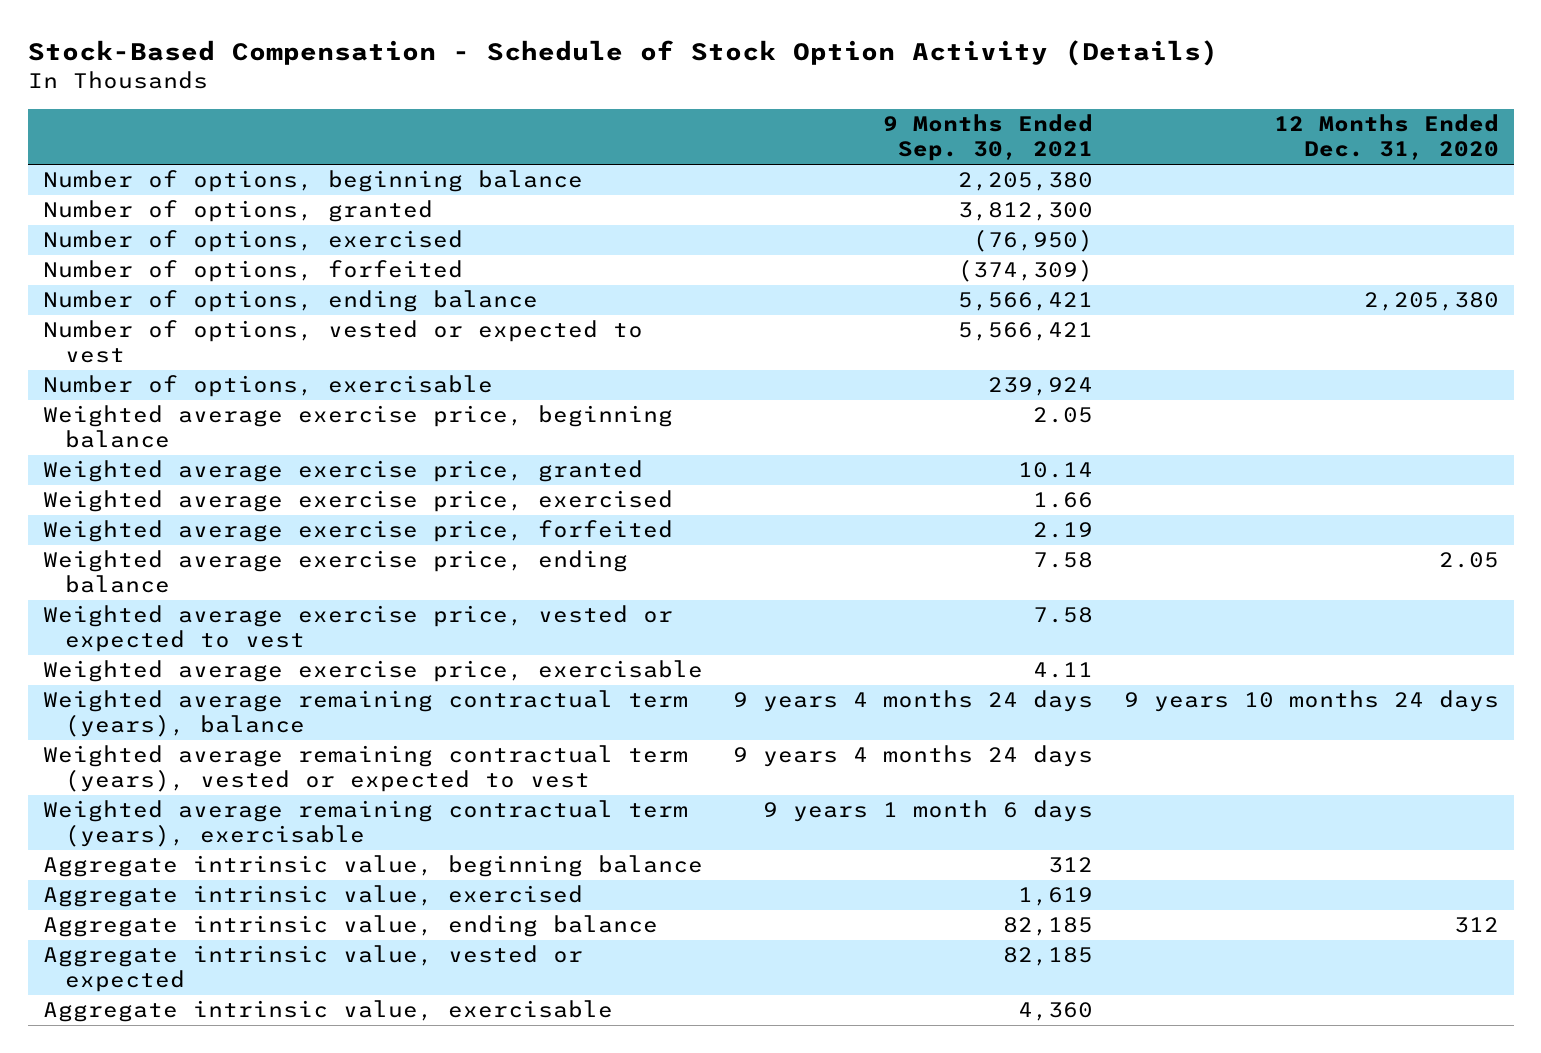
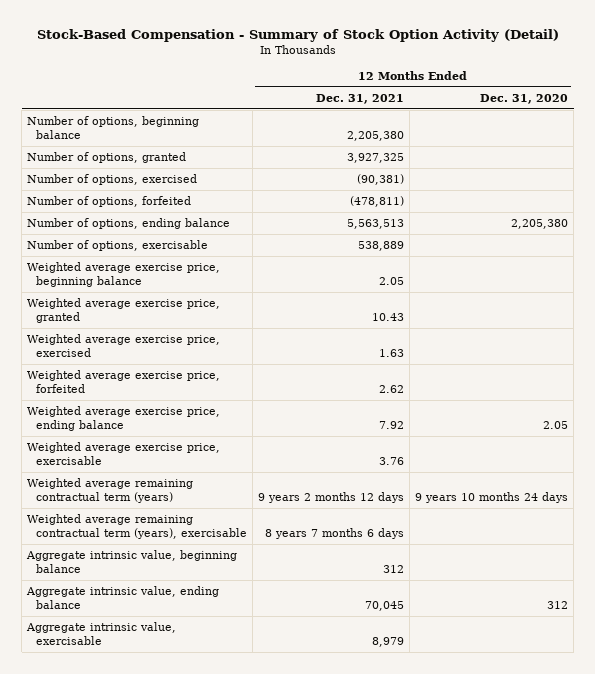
- Stock-Based Compensation - Schedule of Stock Option Activity (Details)
+ Stock-Based Compensation - Summary of Stock Option Activity (Detail)
- | 9 Months Ended Sep. 30, 2021 | 12 Months Ended Dec. 31, 2020
+ | 12 Months Ended Dec. 31, 2021 | 12 Months Ended Dec. 31, 2020
- Number of options, vested or expected to vest | 5,566,421 |
- Weighted average exercise price, vested or expected to vest | 7.58 |
- Weighted average remaining contractual term (years), balance | 9 years 4 months 24 days | 9 years 10 months 24 days
- Weighted average remaining contractual term (years), vested or expected to vest | 9 years 4 months 24 days |
+ Weighted average remaining contractual term (years) | 9 years 2 months 12 days | 9 years 10 months 24 days
- Aggregate intrinsic value, exercised | 1,619 |
- Aggregate intrinsic value, vested or expected | 82,185 |

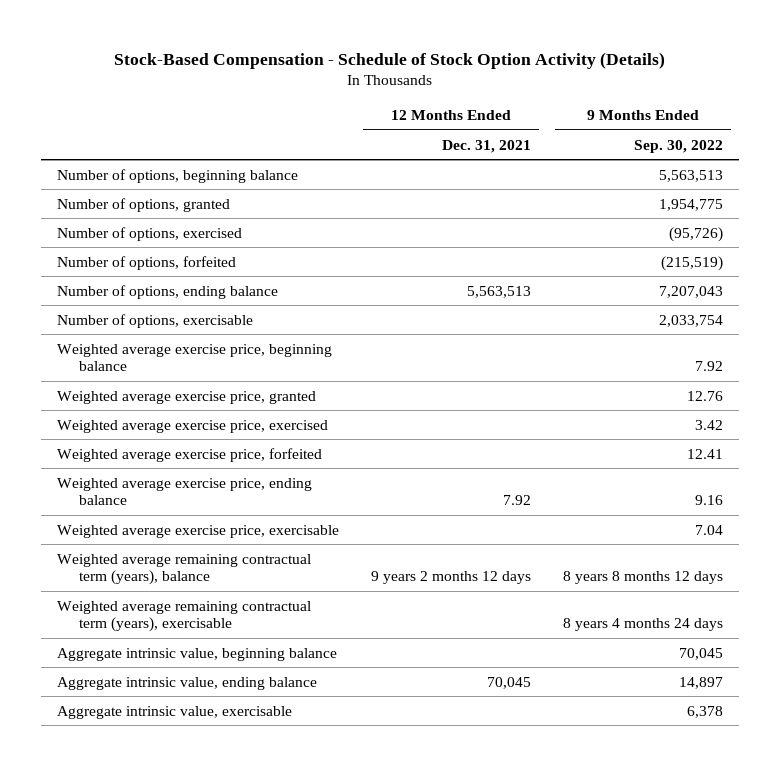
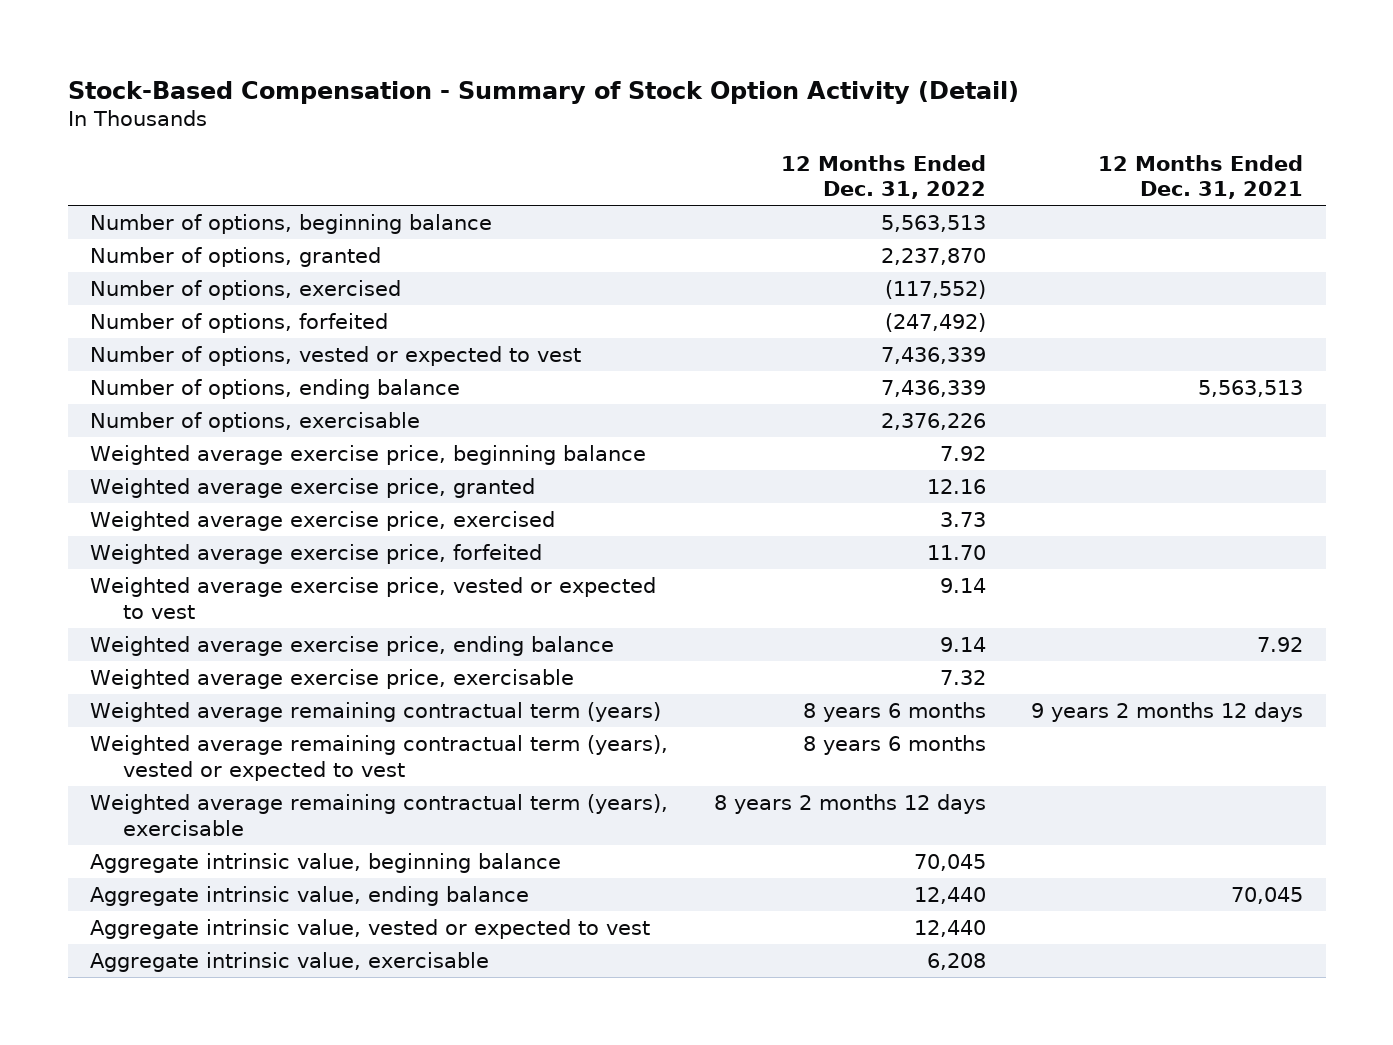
- Stock-Based Compensation - Schedule of Stock Option Activity (Details)
+ Stock-Based Compensation - Summary of Stock Option Activity (Detail)
- | 12 Months Ended Dec. 31, 2021 | 9 Months Ended Sep. 30, 2022
+ | 12 Months Ended Dec. 31, 2022 | 12 Months Ended Dec. 31, 2021
+ Number of options, vested or expected to vest | 7,436,339 |
+ Weighted average exercise price, vested or expected to vest | 9.14 |
- Weighted average remaining contractual term (years), balance | 9 years 2 months 12 days | 8 years 8 months 12 days
+ Weighted average remaining contractual term (years) | 8 years 6 months | 9 years 2 months 12 days
+ Weighted average remaining contractual term (years), vested or expected to vest | 8 years 6 months |
+ Aggregate intrinsic value, vested or expected to vest | 12,440 |

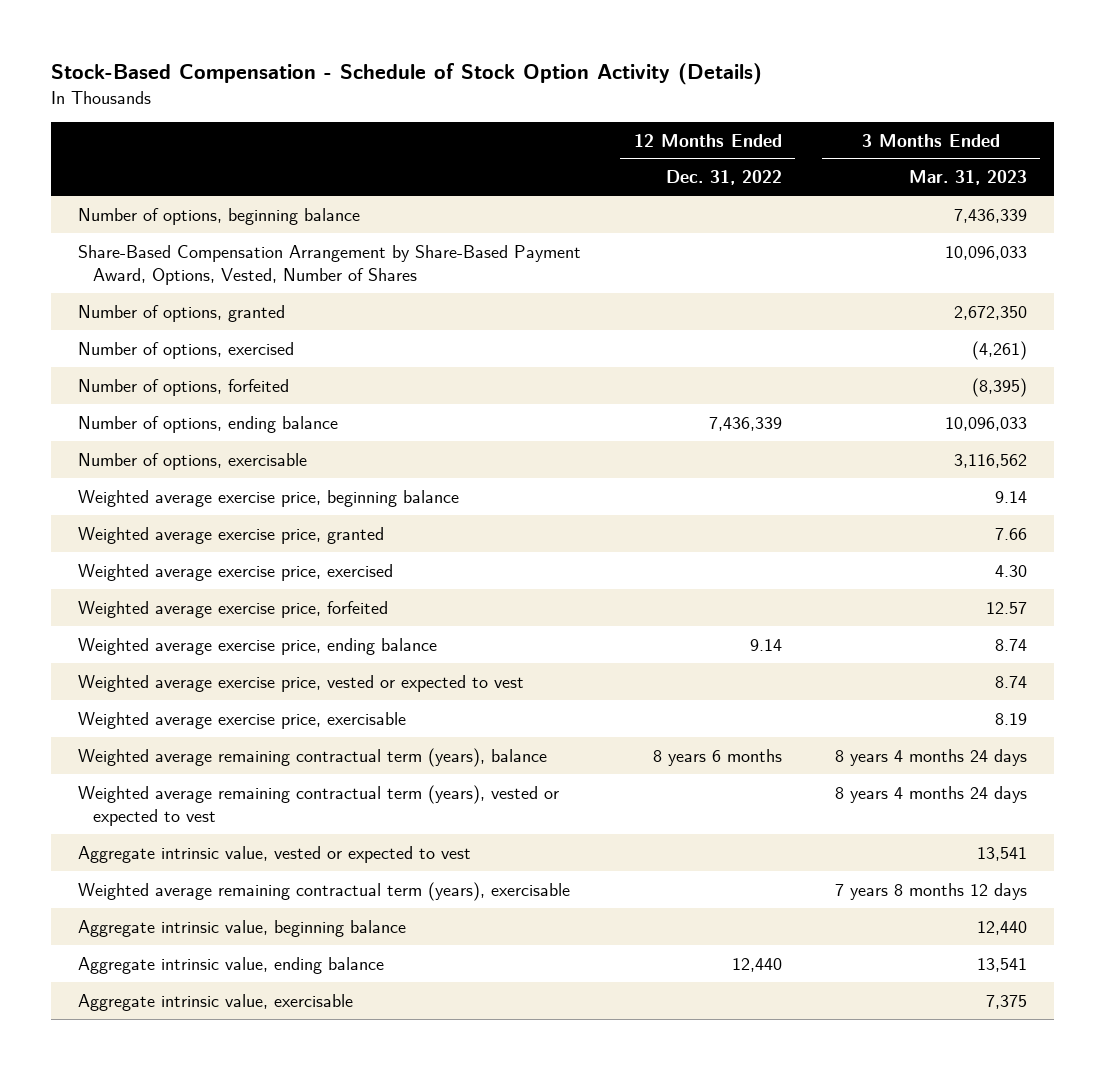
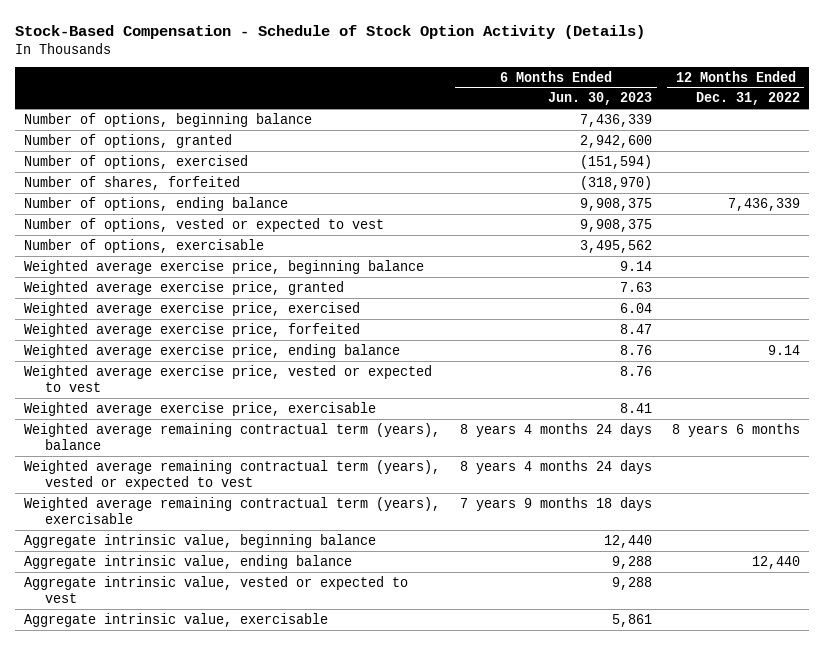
- | 12 Months Ended Dec. 31, 2022 | 3 Months Ended Mar. 31, 2023
+ | 6 Months Ended Jun. 30, 2023 | 12 Months Ended Dec. 31, 2022
- Share-Based Compensation Arrangement by Share-Based Payment Award, Options, Vested, Number of Shares | | 10,096,033
- Number of options, forfeited | | (8,395)
+ Number of shares, forfeited | (318,970) |
+ Number of options, vested or expected to vest | 9,908,375 |
moved down: Aggregate intrinsic value, vested or expected to vest | 9,288 |

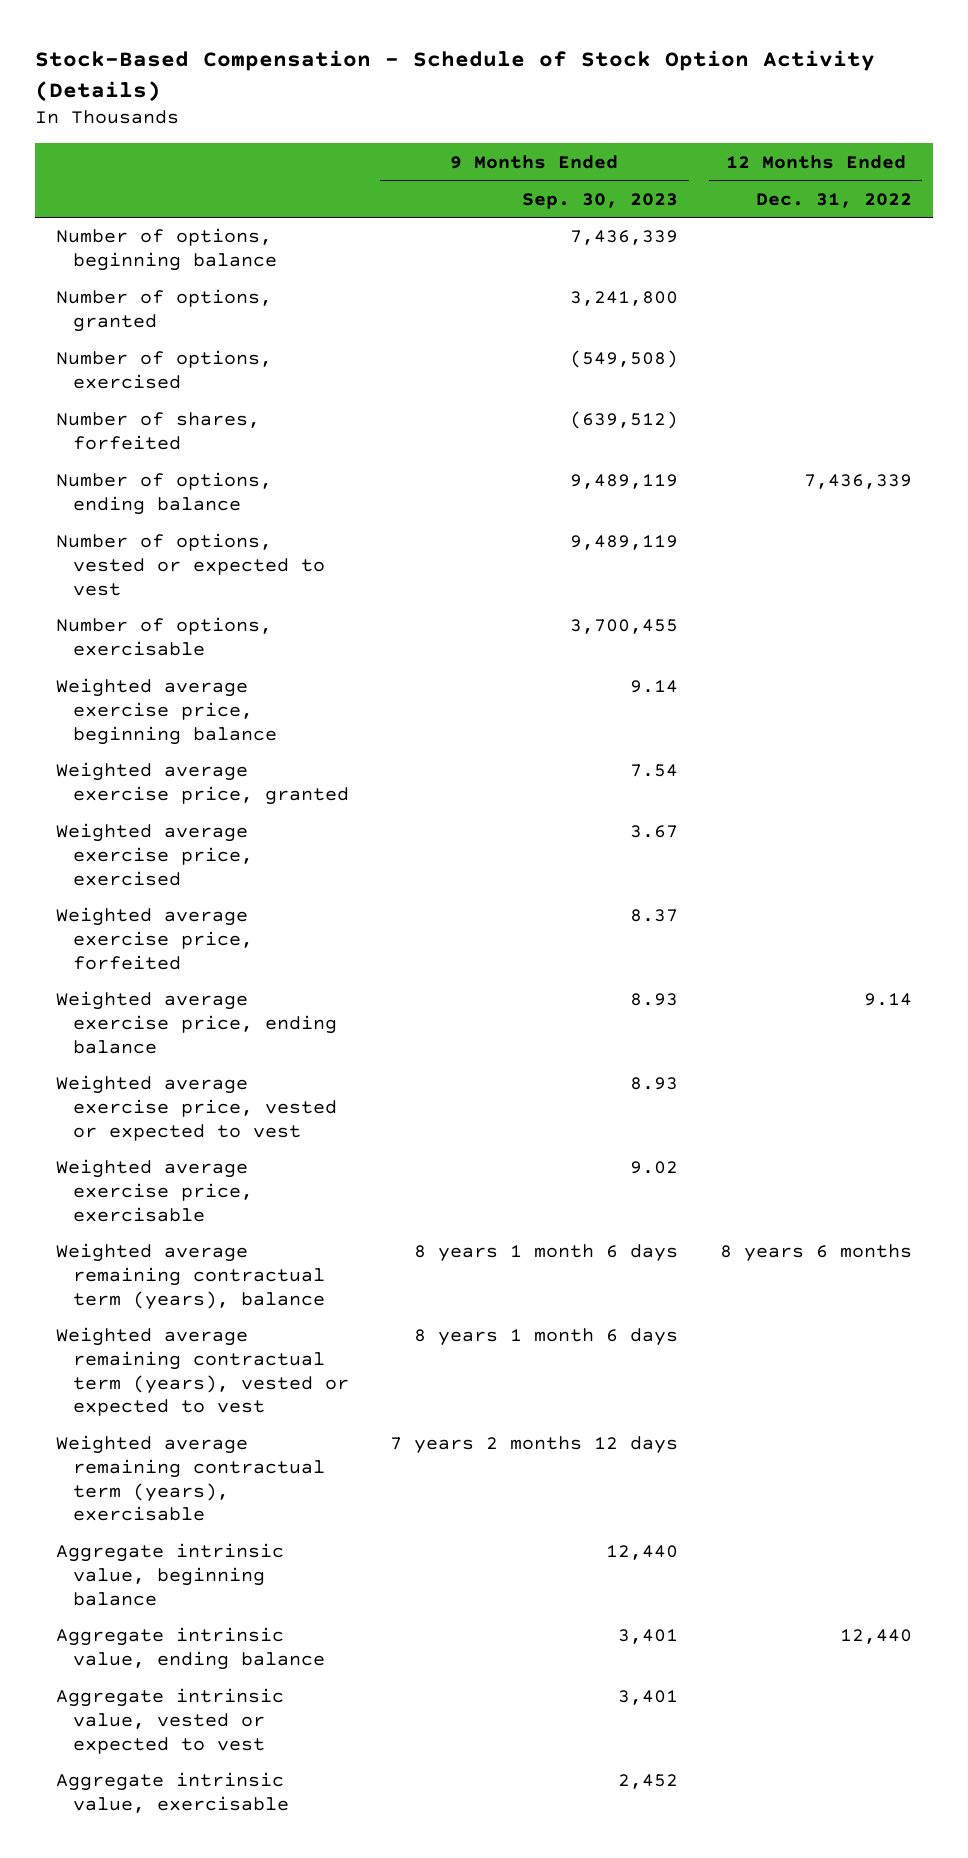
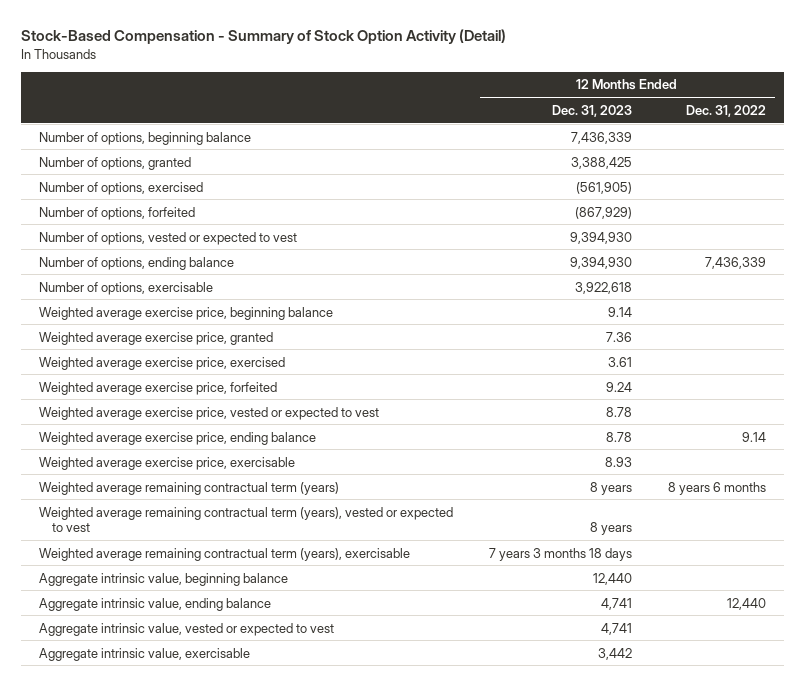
- Stock-Based Compensation - Schedule of Stock Option Activity (Details)
+ Stock-Based Compensation - Summary of Stock Option Activity (Detail)
- | 9 Months Ended Sep. 30, 2023 | 12 Months Ended Dec. 31, 2022
+ | 12 Months Ended Dec. 31, 2023 | 12 Months Ended Dec. 31, 2022
- Number of shares, forfeited | (639,512) |
+ Number of options, forfeited | (867,929) |
moved down: Number of options, ending balance | 9,394,930 | 7,436,339
moved down: Weighted average exercise price, ending balance | 8.78 | 9.14
- Weighted average remaining contractual term (years), balance | 8 years 1 month 6 days | 8 years 6 months
+ Weighted average remaining contractual term (years) | 8 years | 8 years 6 months

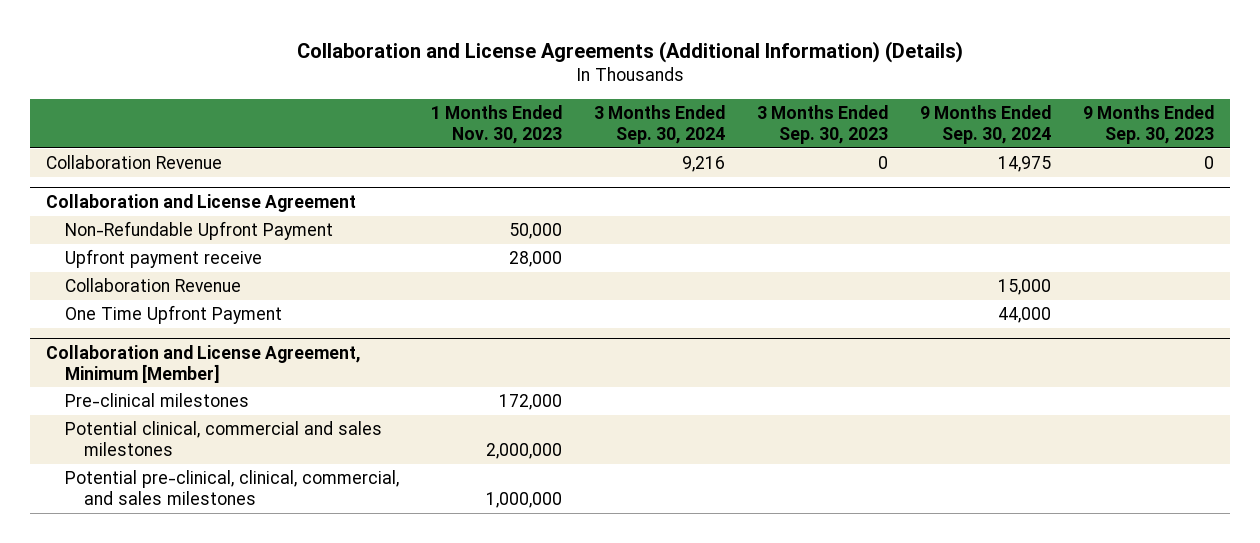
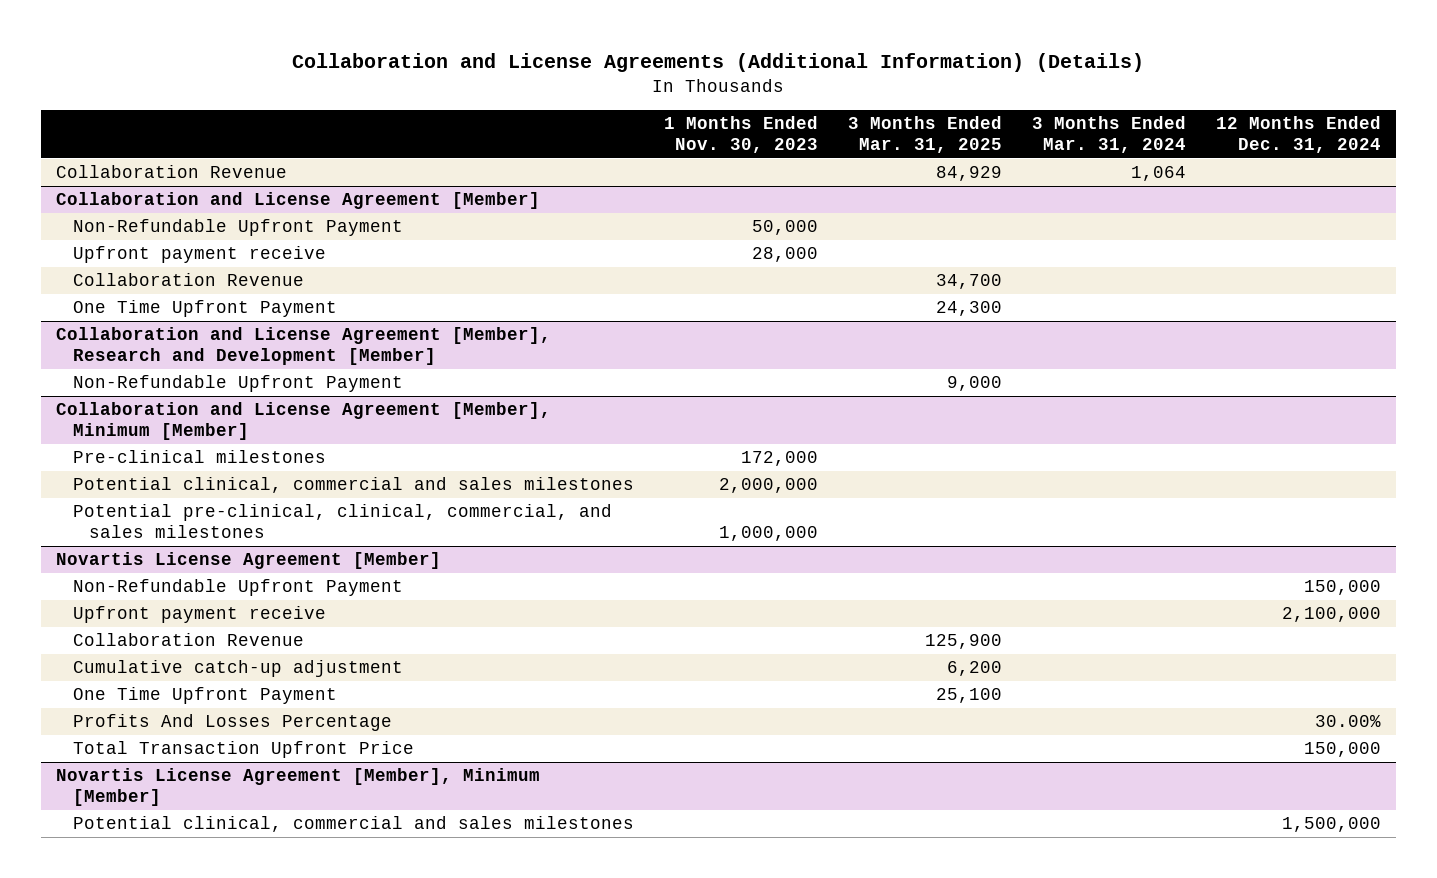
- | 1 Months Ended Nov. 30, 2023 | 3 Months Ended Sep. 30, 2024 | 3 Months Ended Sep. 30, 2023 | 9 Months Ended Sep. 30, 2024 | 9 Months Ended Sep. 30, 2023
+ | 1 Months Ended Nov. 30, 2023 | 3 Months Ended Mar. 31, 2025 | 3 Months Ended Mar. 31, 2024 | 12 Months Ended Dec. 31, 2024
- Collaboration and License Agreement
+ Collaboration and License Agreement [Member]
- Collaboration and License Agreement, Minimum [Member]
+ Collaboration and License Agreement [Member], Research and Development [Member]
+ Non-Refundable Upfront Payment | | 9,000 | |
+ Collaboration and License Agreement [Member], Minimum [Member]
+ Novartis License Agreement [Member]
+ Non-Refundable Upfront Payment | | | | 150,000
+ Upfront payment receive | | | | 2,100,000
+ Collaboration Revenue | | 125,900 | |
+ Cumulative catch-up adjustment | | 6,200 | |
+ One Time Upfront Payment | | 25,100 | |
+ Profits And Losses Percentage | | | | 30.00%
+ Total Transaction Upfront Price | | | | 150,000
+ Novartis License Agreement [Member], Minimum [Member]
+ Potential clinical, commercial and sales milestones | | | | 1,500,000

